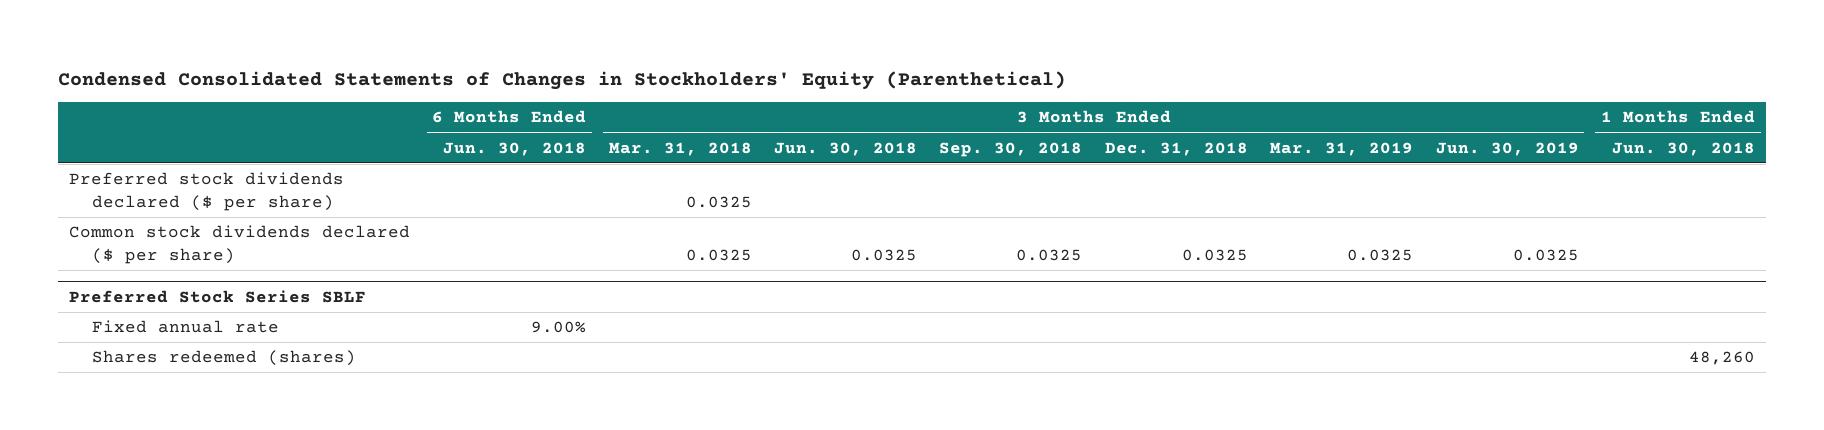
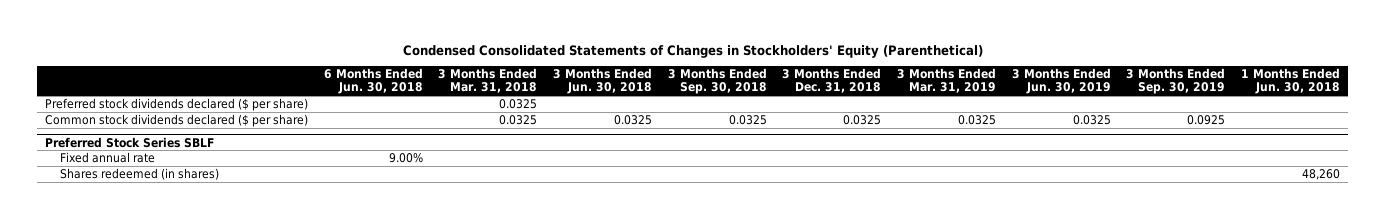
- | 6 Months Ended Jun. 30, 2018 | 3 Months Ended Mar. 31, 2018 | 3 Months Ended Jun. 30, 2018 | 3 Months Ended Sep. 30, 2018 | 3 Months Ended Dec. 31, 2018 | 3 Months Ended Mar. 31, 2019 | 3 Months Ended Jun. 30, 2019 | 1 Months Ended Jun. 30, 2018
+ | 6 Months Ended Jun. 30, 2018 | 3 Months Ended Mar. 31, 2018 | 3 Months Ended Jun. 30, 2018 | 3 Months Ended Sep. 30, 2018 | 3 Months Ended Dec. 31, 2018 | 3 Months Ended Mar. 31, 2019 | 3 Months Ended Jun. 30, 2019 | 3 Months Ended Sep. 30, 2019 | 1 Months Ended Jun. 30, 2018
@ Preferred Stock Series SBLF
- Shares redeemed (shares) | | | | | | | | 48,260
+ Shares redeemed (in shares) | | | | | | | | | 48,260

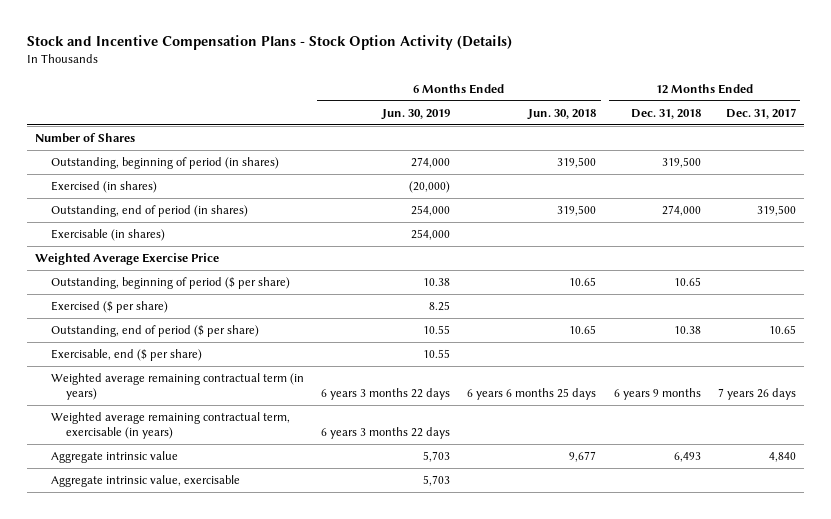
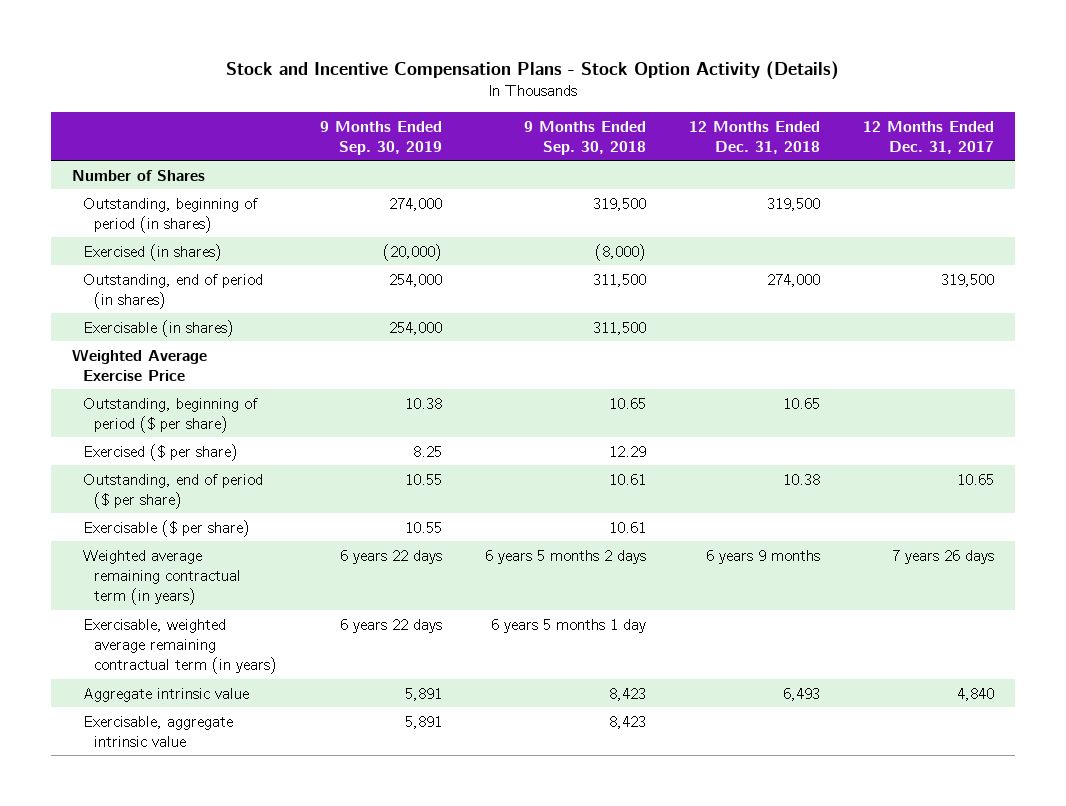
- | 6 Months Ended Jun. 30, 2019 | 6 Months Ended Jun. 30, 2018 | 12 Months Ended Dec. 31, 2018 | 12 Months Ended Dec. 31, 2017
+ | 9 Months Ended Sep. 30, 2019 | 9 Months Ended Sep. 30, 2018 | 12 Months Ended Dec. 31, 2018 | 12 Months Ended Dec. 31, 2017
- Exercisable, end ($ per share) | 10.55 | | |
+ Exercisable ($ per share) | 10.55 | 10.61 | |
- Weighted average remaining contractual term, exercisable (in years) | 6 years 3 months 22 days | | |
+ Exercisable, weighted average remaining contractual term (in years) | 6 years 22 days | 6 years 5 months 1 day | |
- Aggregate intrinsic value, exercisable | 5,703 | | |
+ Exercisable, aggregate intrinsic value | 5,891 | 8,423 | |

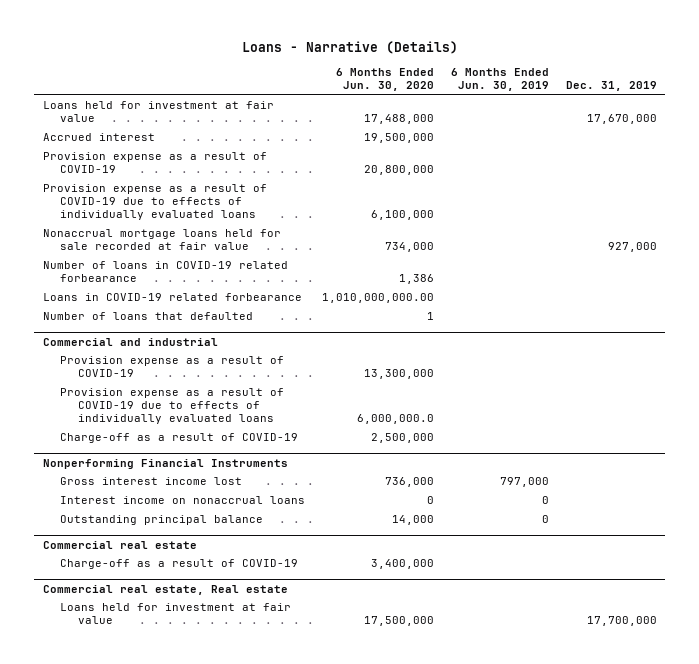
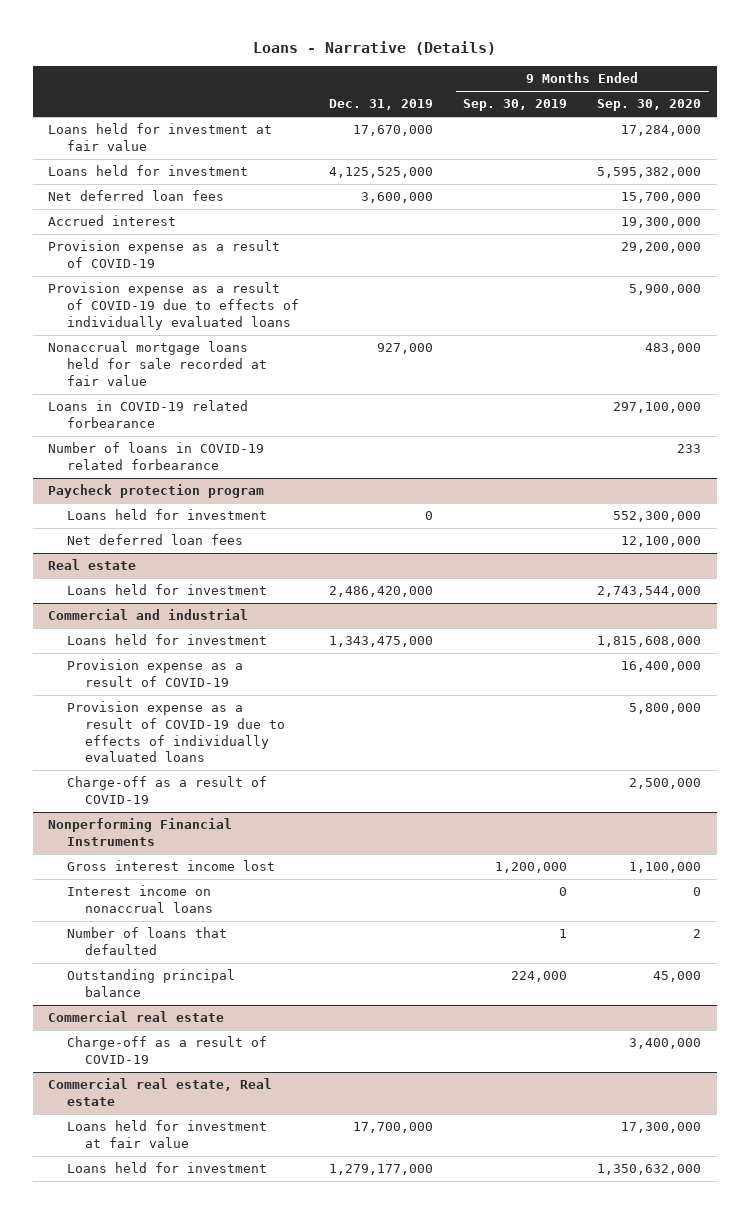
- | 6 Months Ended Jun. 30, 2020 | 6 Months Ended Jun. 30, 2019 | Dec. 31, 2019
+ | Dec. 31, 2019 | 9 Months Ended Sep. 30, 2019 | 9 Months Ended Sep. 30, 2020
+ Loans held for investment | 4,125,525,000 | | 5,595,382,000
+ Net deferred loan fees | 3,600,000 | | 15,700,000
- Number of loans that defaulted | 1 | |
moved down: Number of loans in COVID-19 related forbearance | | | 233
+ Paycheck protection program
+ Loans held for investment | 0 | | 552,300,000
+ Net deferred loan fees | | | 12,100,000
+ Real estate
+ Loans held for investment | 2,486,420,000 | | 2,743,544,000
@ Commercial and industrial
+ Loans held for investment | 1,343,475,000 | | 1,815,608,000
@ Nonperforming Financial Instruments
+ Number of loans that defaulted | | 1 | 2
@ Commercial real estate, Real estate
+ Loans held for investment | 1,279,177,000 | | 1,350,632,000

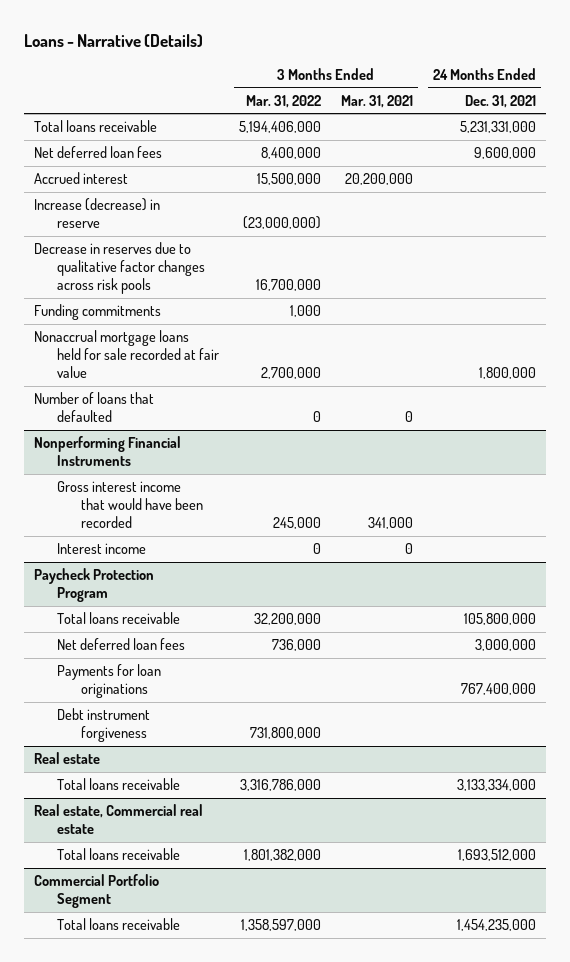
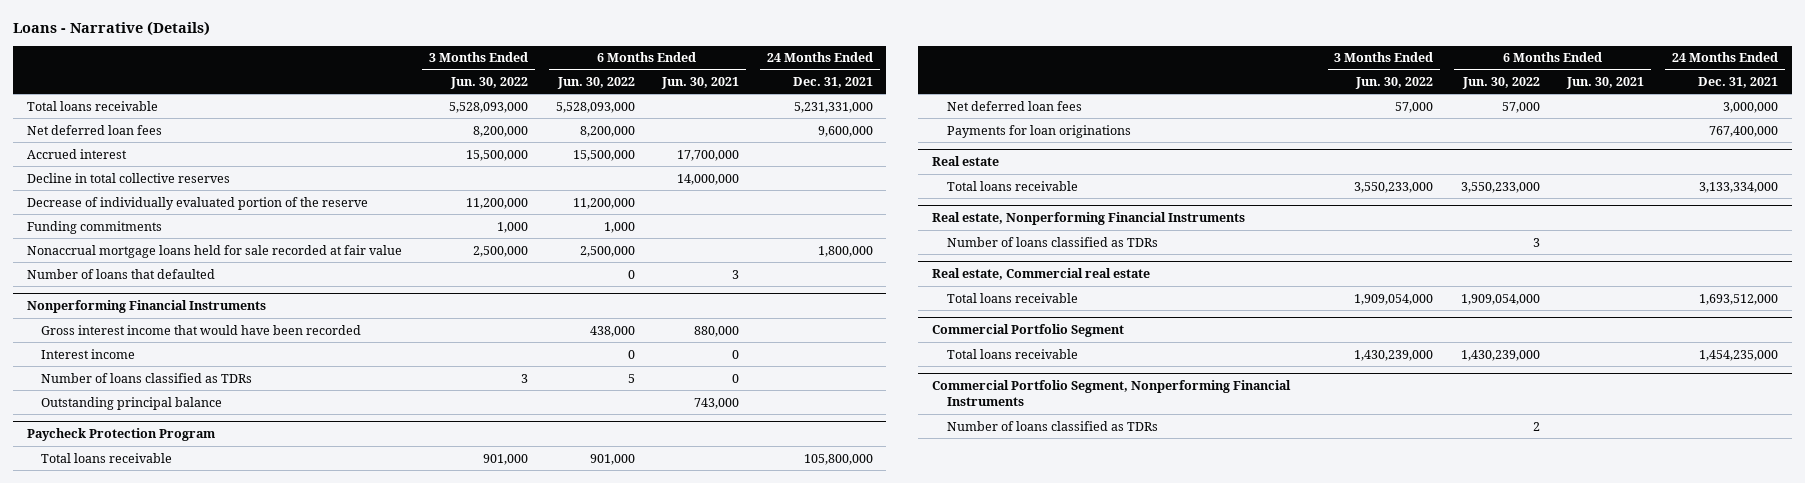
- | 3 Months Ended Mar. 31, 2022 | 3 Months Ended Mar. 31, 2021 | 24 Months Ended Dec. 31, 2021
+ | 3 Months Ended Jun. 30, 2022 | 6 Months Ended Jun. 30, 2022 | 6 Months Ended Jun. 30, 2021 | 24 Months Ended Dec. 31, 2021
- Increase (decrease) in reserve | (23,000,000) | |
- Decrease in reserves due to qualitative factor changes across risk pools | 16,700,000 | |
+ Decline in total collective reserves | | | 14,000,000 |
+ Decrease of individually evaluated portion of the reserve | 11,200,000 | 11,200,000 | |
@ Nonperforming Financial Instruments
+ Number of loans classified as TDRs | 3 | 5 | 0 |
+ Outstanding principal balance | | | 743,000 |
@ Paycheck Protection Program
- Debt instrument forgiveness | 731,800,000 | |
+ Real estate, Nonperforming Financial Instruments
+ Number of loans classified as TDRs | | 3 | |
+ Commercial Portfolio Segment, Nonperforming Financial Instruments
+ Number of loans classified as TDRs | | 2 | |

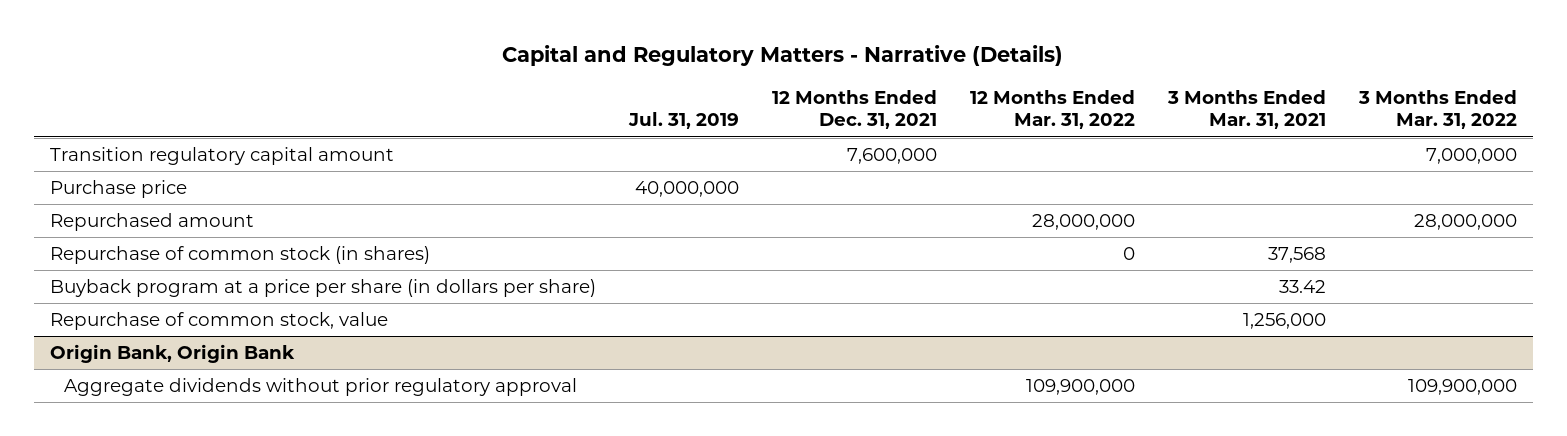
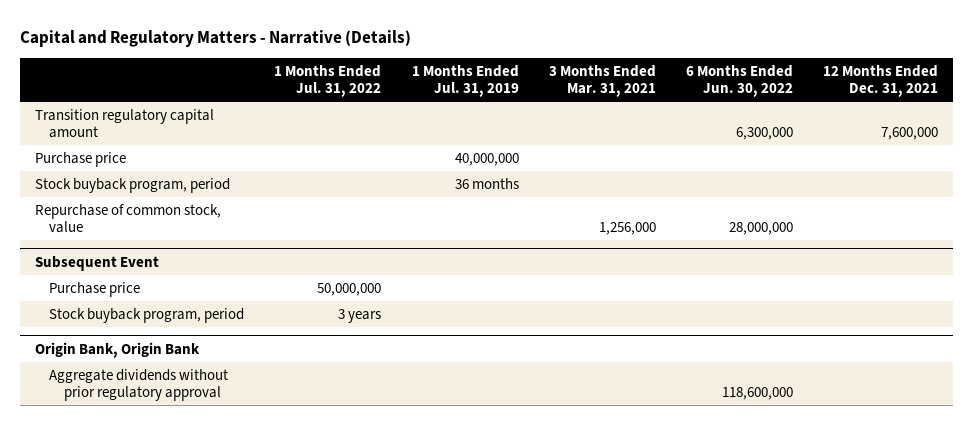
- | Jul. 31, 2019 | 12 Months Ended Dec. 31, 2021 | 12 Months Ended Mar. 31, 2022 | 3 Months Ended Mar. 31, 2021 | 3 Months Ended Mar. 31, 2022
+ | 1 Months Ended Jul. 31, 2022 | 1 Months Ended Jul. 31, 2019 | 3 Months Ended Mar. 31, 2021 | 6 Months Ended Jun. 30, 2022 | 12 Months Ended Dec. 31, 2021
- Repurchased amount | | | 28,000,000 | | 28,000,000
- Repurchase of common stock (in shares) | | | 0 | 37,568 |
- Buyback program at a price per share (in dollars per share) | | | | 33.42 |
+ Stock buyback program, period | | 36 months | | |
+ Subsequent Event
+ Purchase price | 50,000,000 | | | |
+ Stock buyback program, period | 3 years | | | |

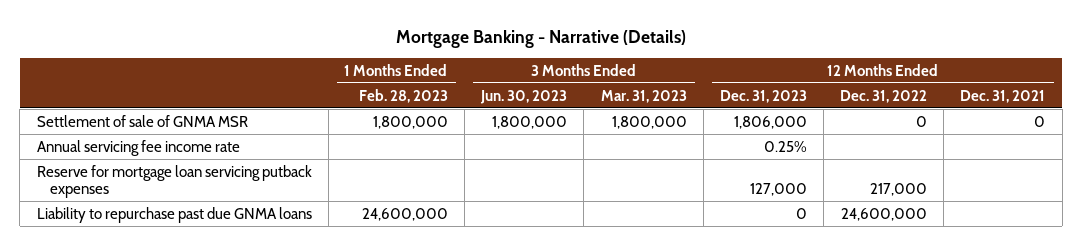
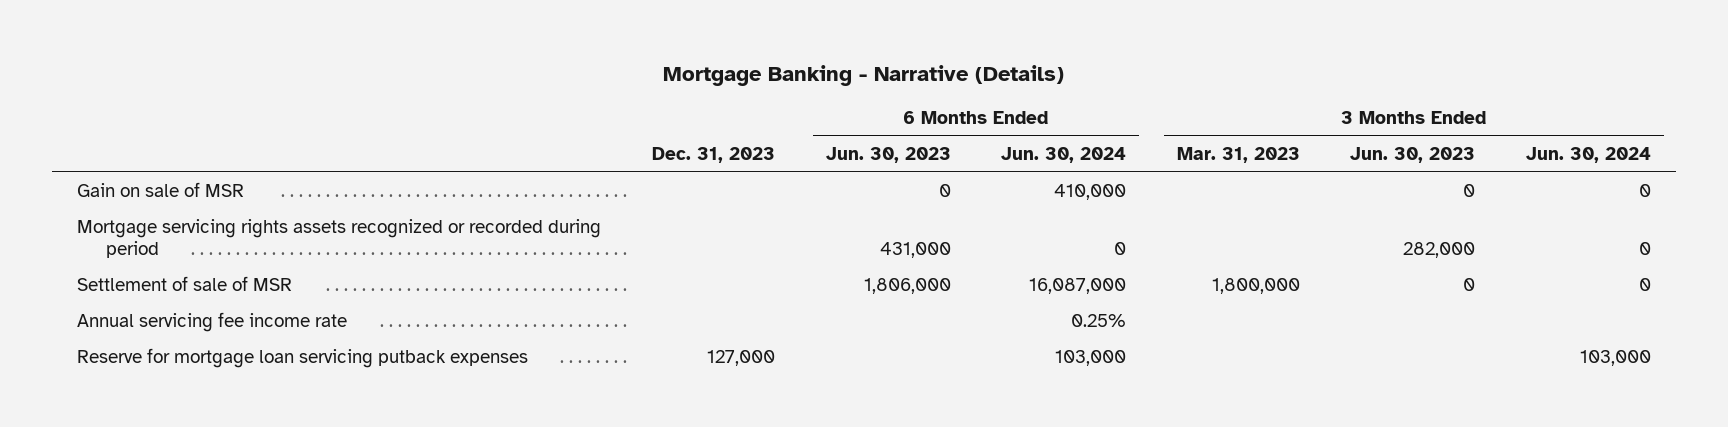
- | 1 Months Ended Feb. 28, 2023 | 3 Months Ended Jun. 30, 2023 | 3 Months Ended Mar. 31, 2023 | 12 Months Ended Dec. 31, 2023 | 12 Months Ended Dec. 31, 2022 | 12 Months Ended Dec. 31, 2021
+ | Dec. 31, 2023 | 6 Months Ended Jun. 30, 2023 | 6 Months Ended Jun. 30, 2024 | 3 Months Ended Mar. 31, 2023 | 3 Months Ended Jun. 30, 2023 | 3 Months Ended Jun. 30, 2024
- Settlement of sale of GNMA MSR | 1,800,000 | 1,800,000 | 1,800,000 | 1,806,000 | 0 | 0
+ Gain on sale of MSR | | 0 | 410,000 | | 0 | 0
+ Mortgage servicing rights assets recognized or recorded during period | | 431,000 | 0 | | 282,000 | 0
+ Settlement of sale of MSR | | 1,806,000 | 16,087,000 | 1,800,000 | 0 | 0
- Liability to repurchase past due GNMA loans | 24,600,000 | | | 0 | 24,600,000 |

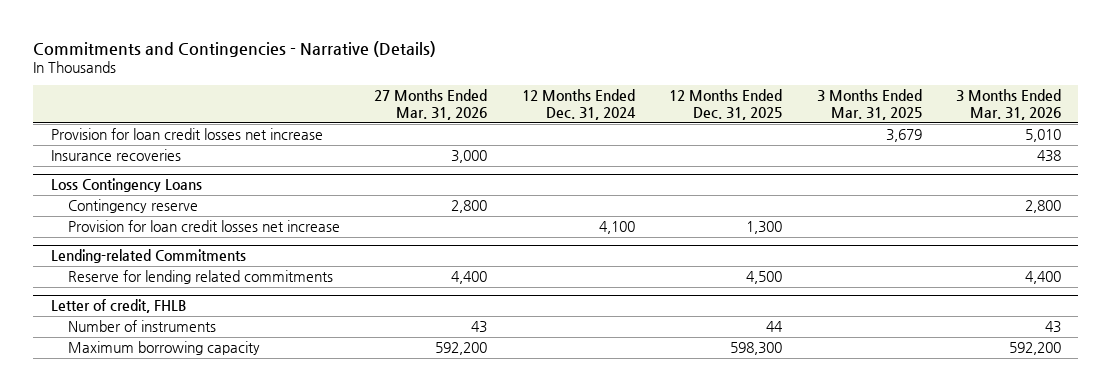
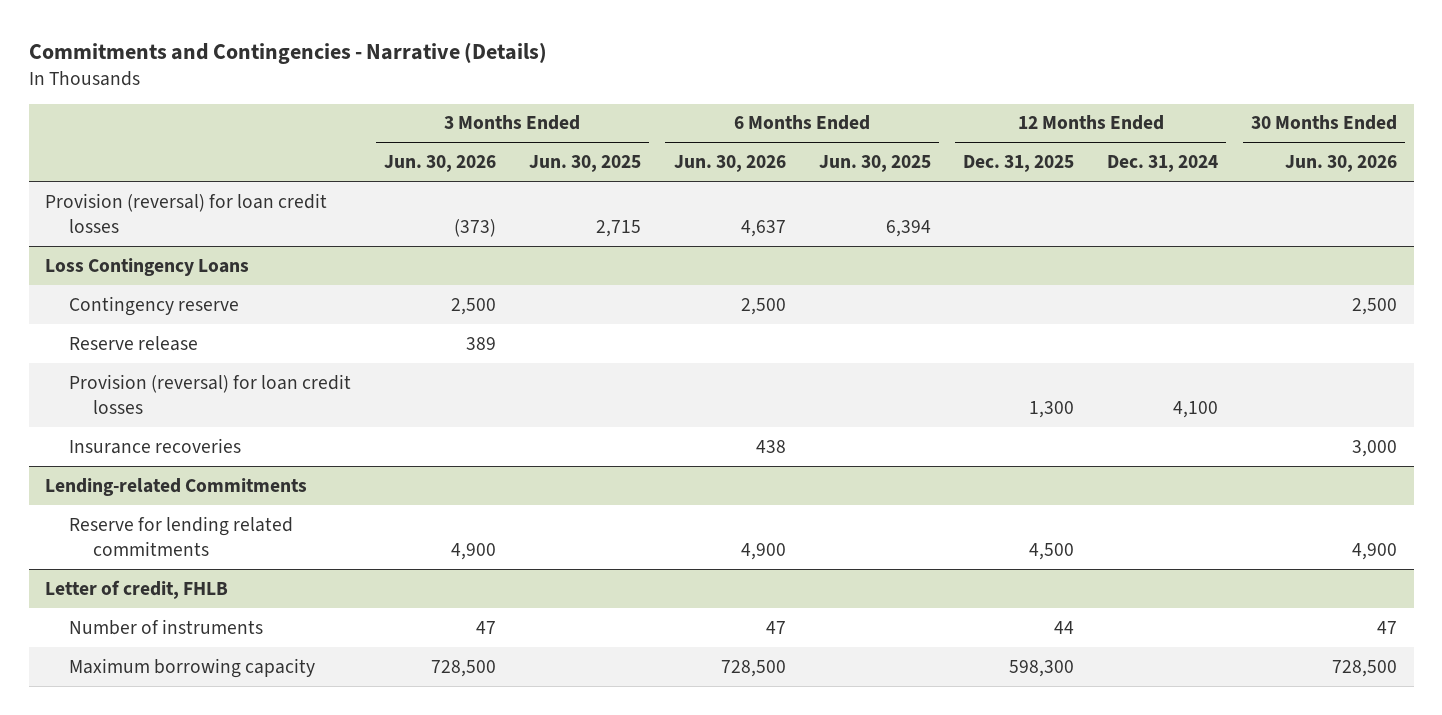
- | 27 Months Ended Mar. 31, 2026 | 12 Months Ended Dec. 31, 2024 | 12 Months Ended Dec. 31, 2025 | 3 Months Ended Mar. 31, 2025 | 3 Months Ended Mar. 31, 2026
+ | 3 Months Ended Jun. 30, 2026 | 3 Months Ended Jun. 30, 2025 | 6 Months Ended Jun. 30, 2026 | 6 Months Ended Jun. 30, 2025 | 12 Months Ended Dec. 31, 2025 | 12 Months Ended Dec. 31, 2024 | 30 Months Ended Jun. 30, 2026
- Provision for loan credit losses net increase | | | | 3,679 | 5,010
- Insurance recoveries | 3,000 | | | | 438
+ Provision (reversal) for loan credit losses | (373) | 2,715 | 4,637 | 6,394 | | |
@ Loss Contingency Loans
- Provision for loan credit losses net increase | | 4,100 | 1,300 | |
+ Reserve release | 389 | | | | | |
+ Provision (reversal) for loan credit losses | | | | | 1,300 | 4,100 |
+ Insurance recoveries | | | 438 | | | | 3,000

